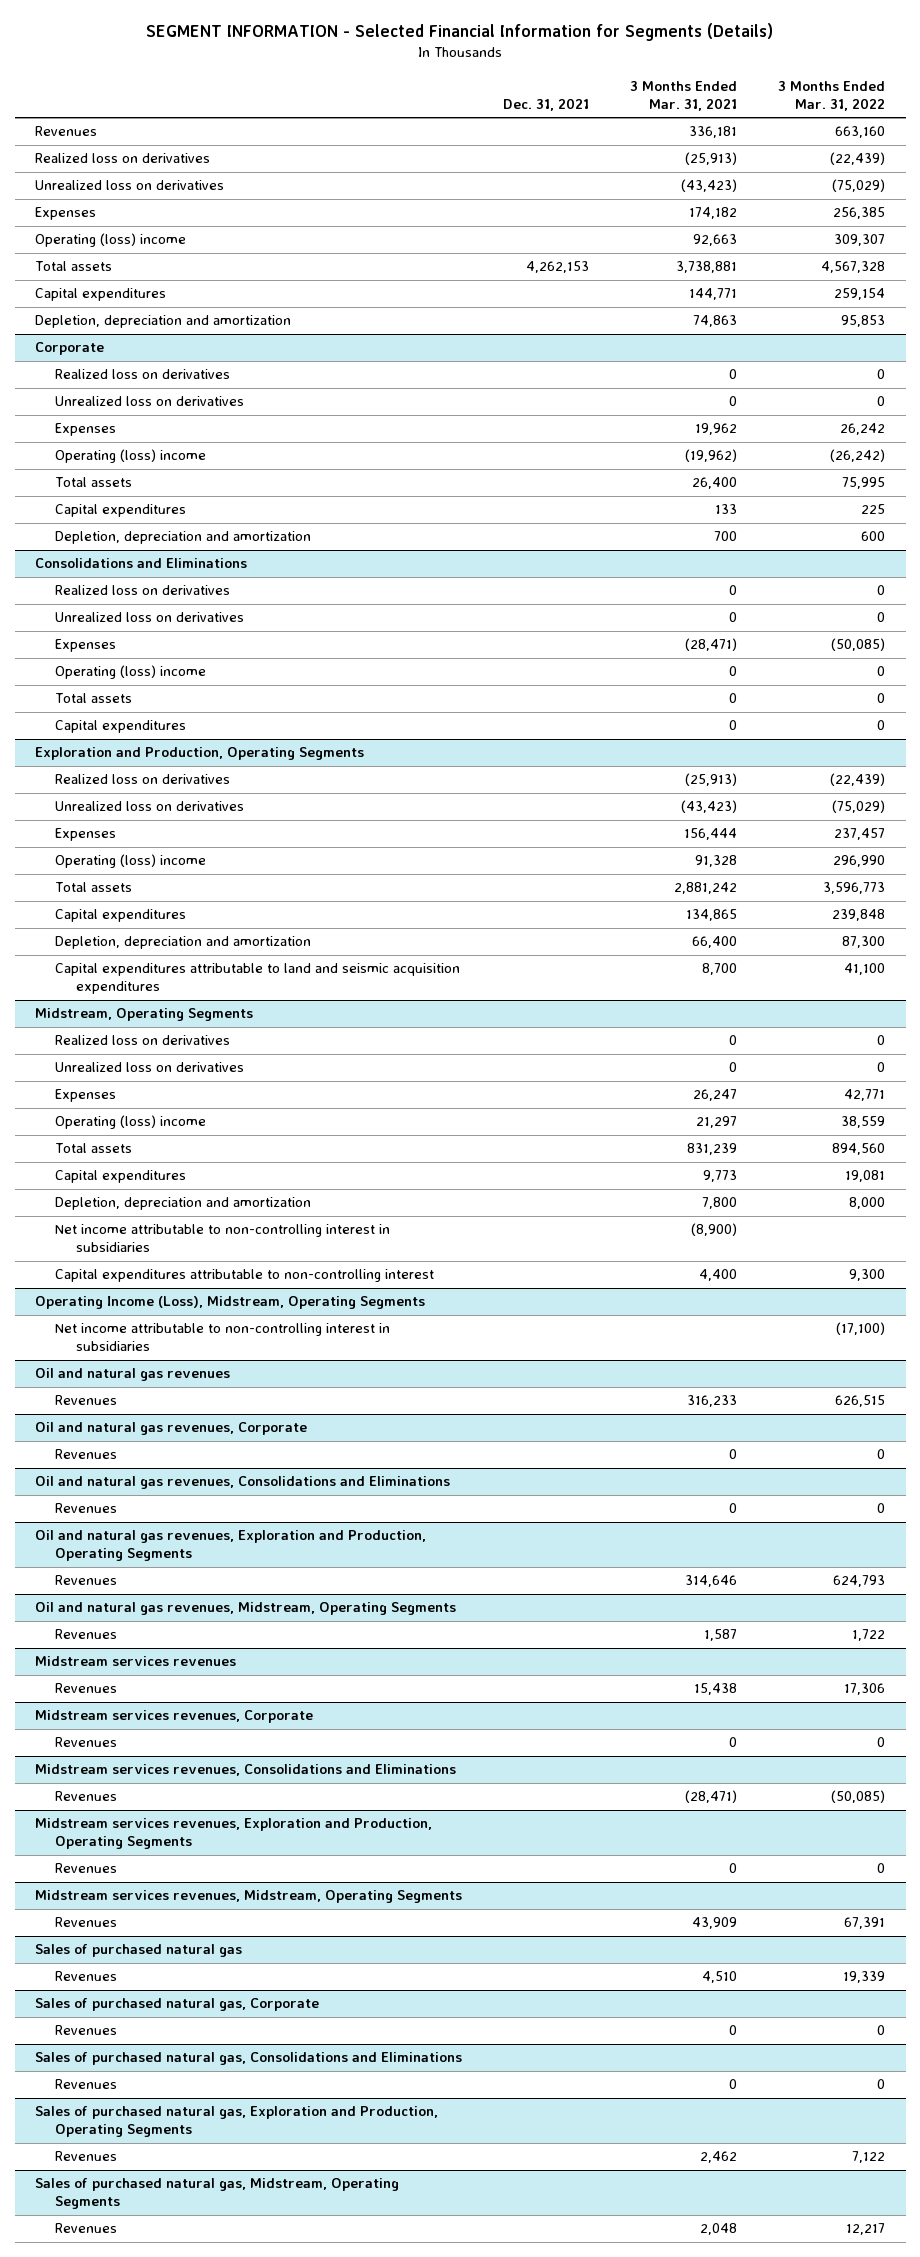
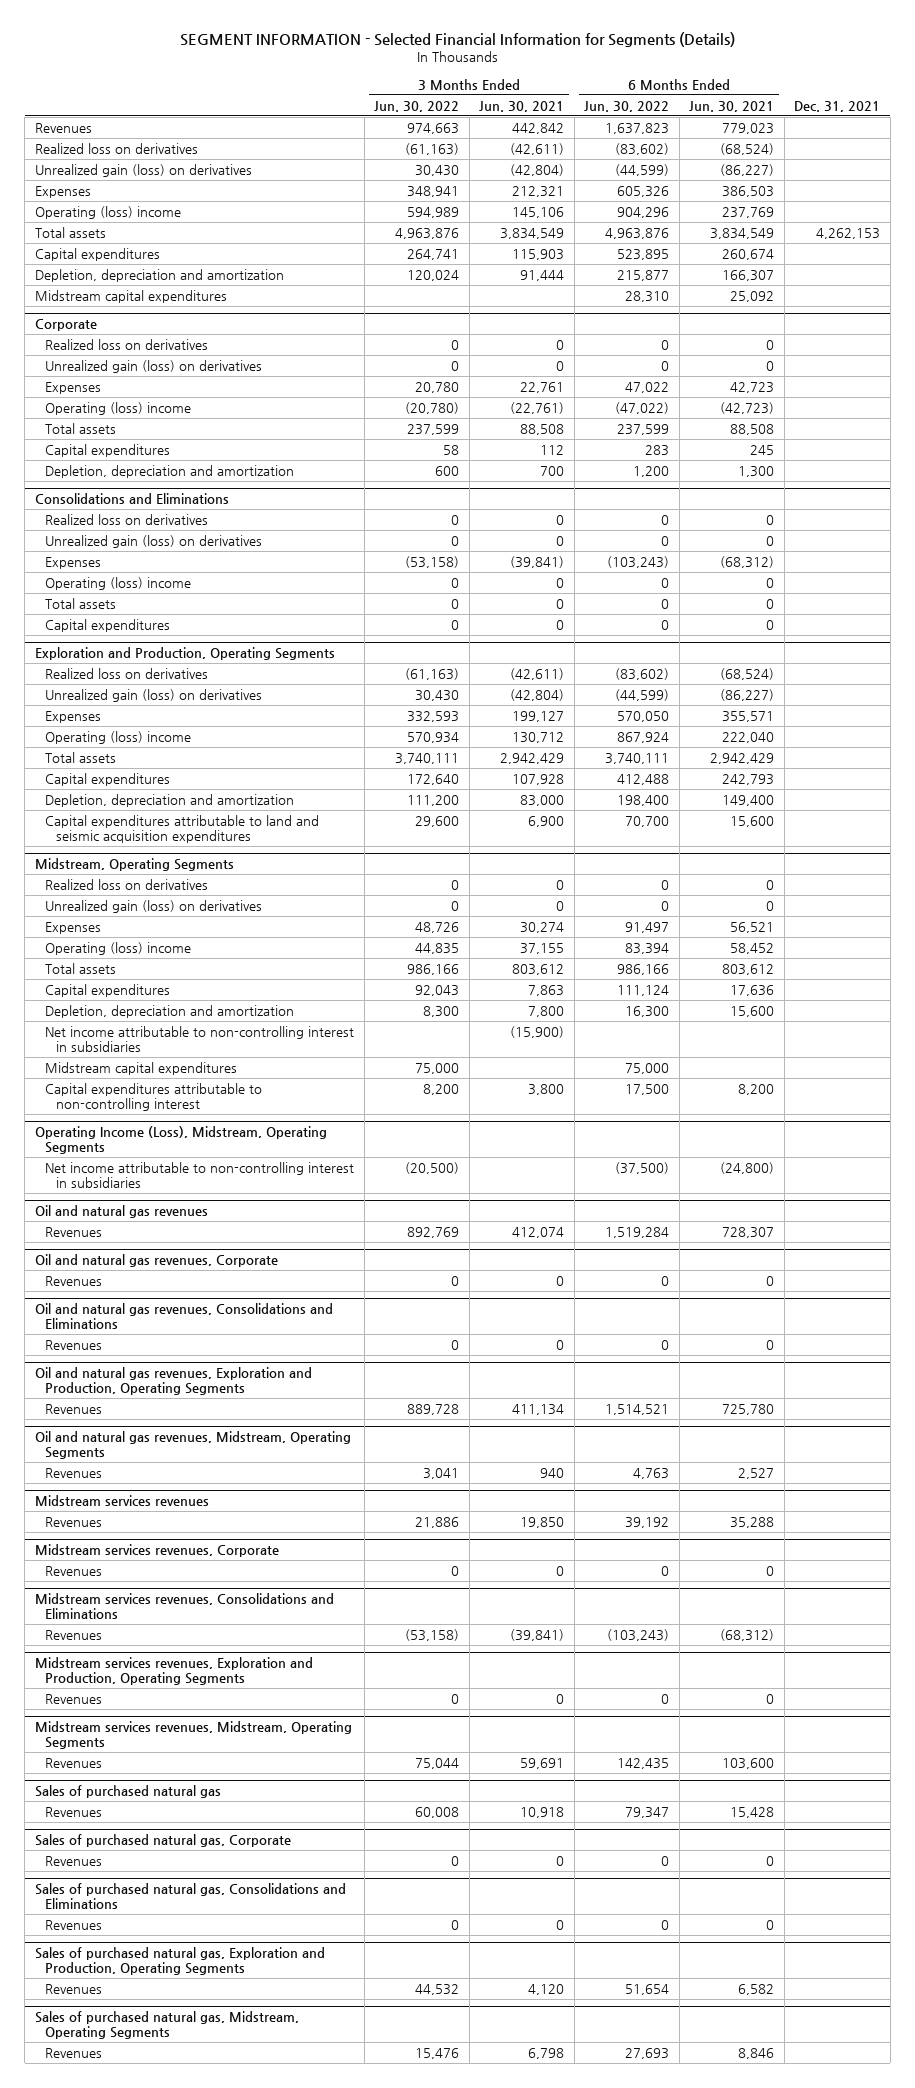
- | Dec. 31, 2021 | 3 Months Ended Mar. 31, 2021 | 3 Months Ended Mar. 31, 2022
+ | 3 Months Ended Jun. 30, 2022 | 3 Months Ended Jun. 30, 2021 | 6 Months Ended Jun. 30, 2022 | 6 Months Ended Jun. 30, 2021 | Dec. 31, 2021
- Unrealized loss on derivatives | | (43,423) | (75,029)
+ Unrealized gain (loss) on derivatives | 30,430 | (42,804) | (44,599) | (86,227) |
+ Midstream capital expenditures | | | 28,310 | 25,092 |
@ Corporate
- Unrealized loss on derivatives | | 0 | 0
+ Unrealized gain (loss) on derivatives | 0 | 0 | 0 | 0 |
@ Consolidations and Eliminations
- Unrealized loss on derivatives | | 0 | 0
+ Unrealized gain (loss) on derivatives | 0 | 0 | 0 | 0 |
@ Exploration and Production, Operating Segments
- Unrealized loss on derivatives | | (43,423) | (75,029)
+ Unrealized gain (loss) on derivatives | 30,430 | (42,804) | (44,599) | (86,227) |
@ Midstream, Operating Segments
- Unrealized loss on derivatives | | 0 | 0
+ Unrealized gain (loss) on derivatives | 0 | 0 | 0 | 0 |
+ Midstream capital expenditures | 75,000 | | 75,000 | |

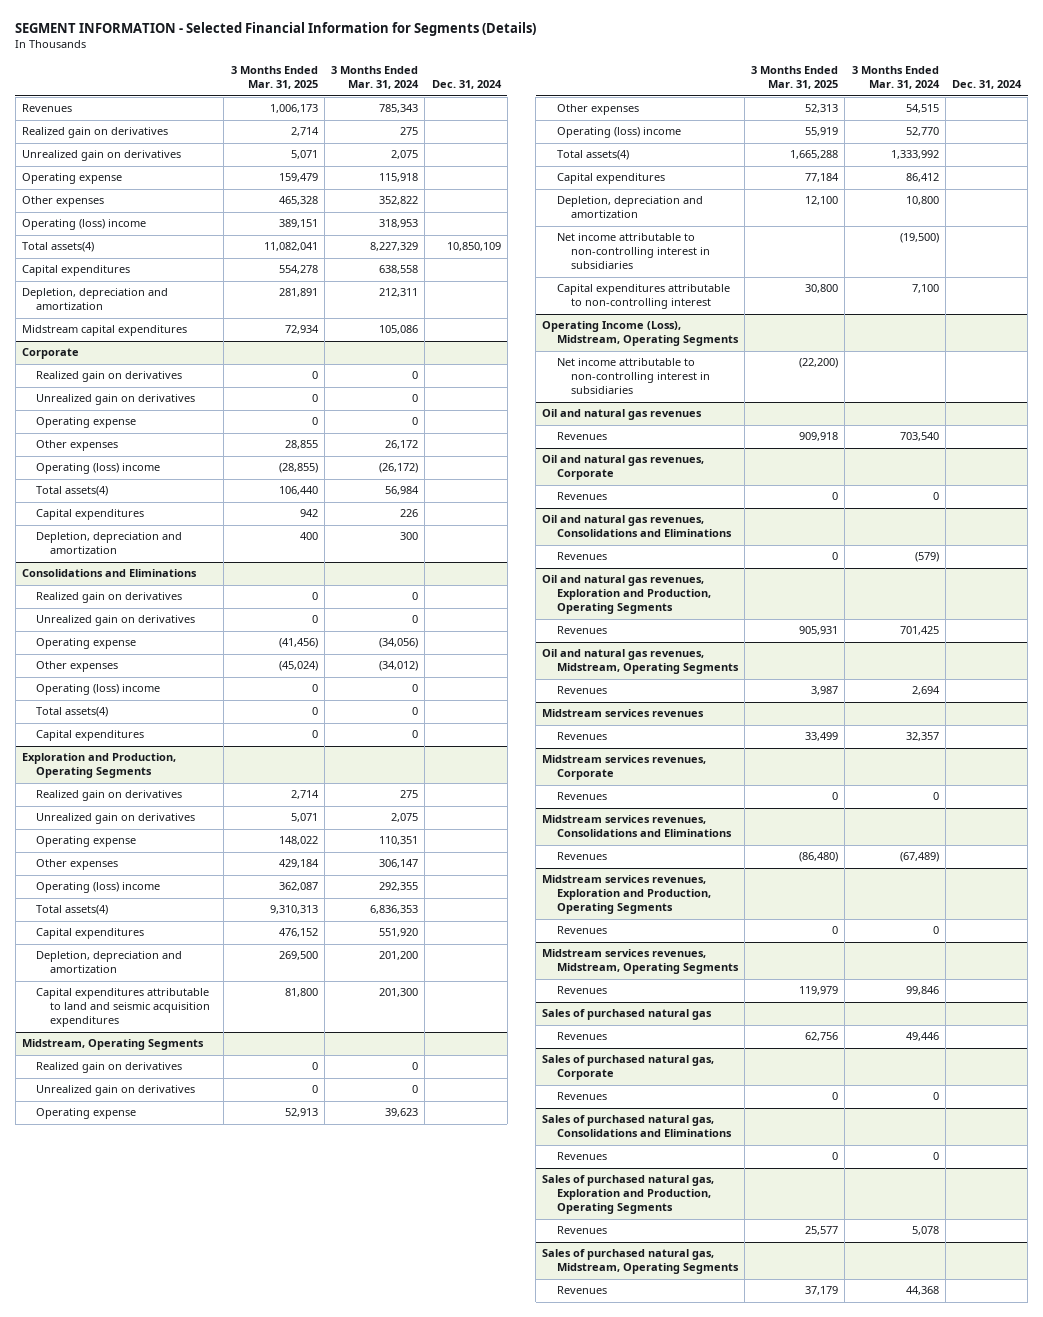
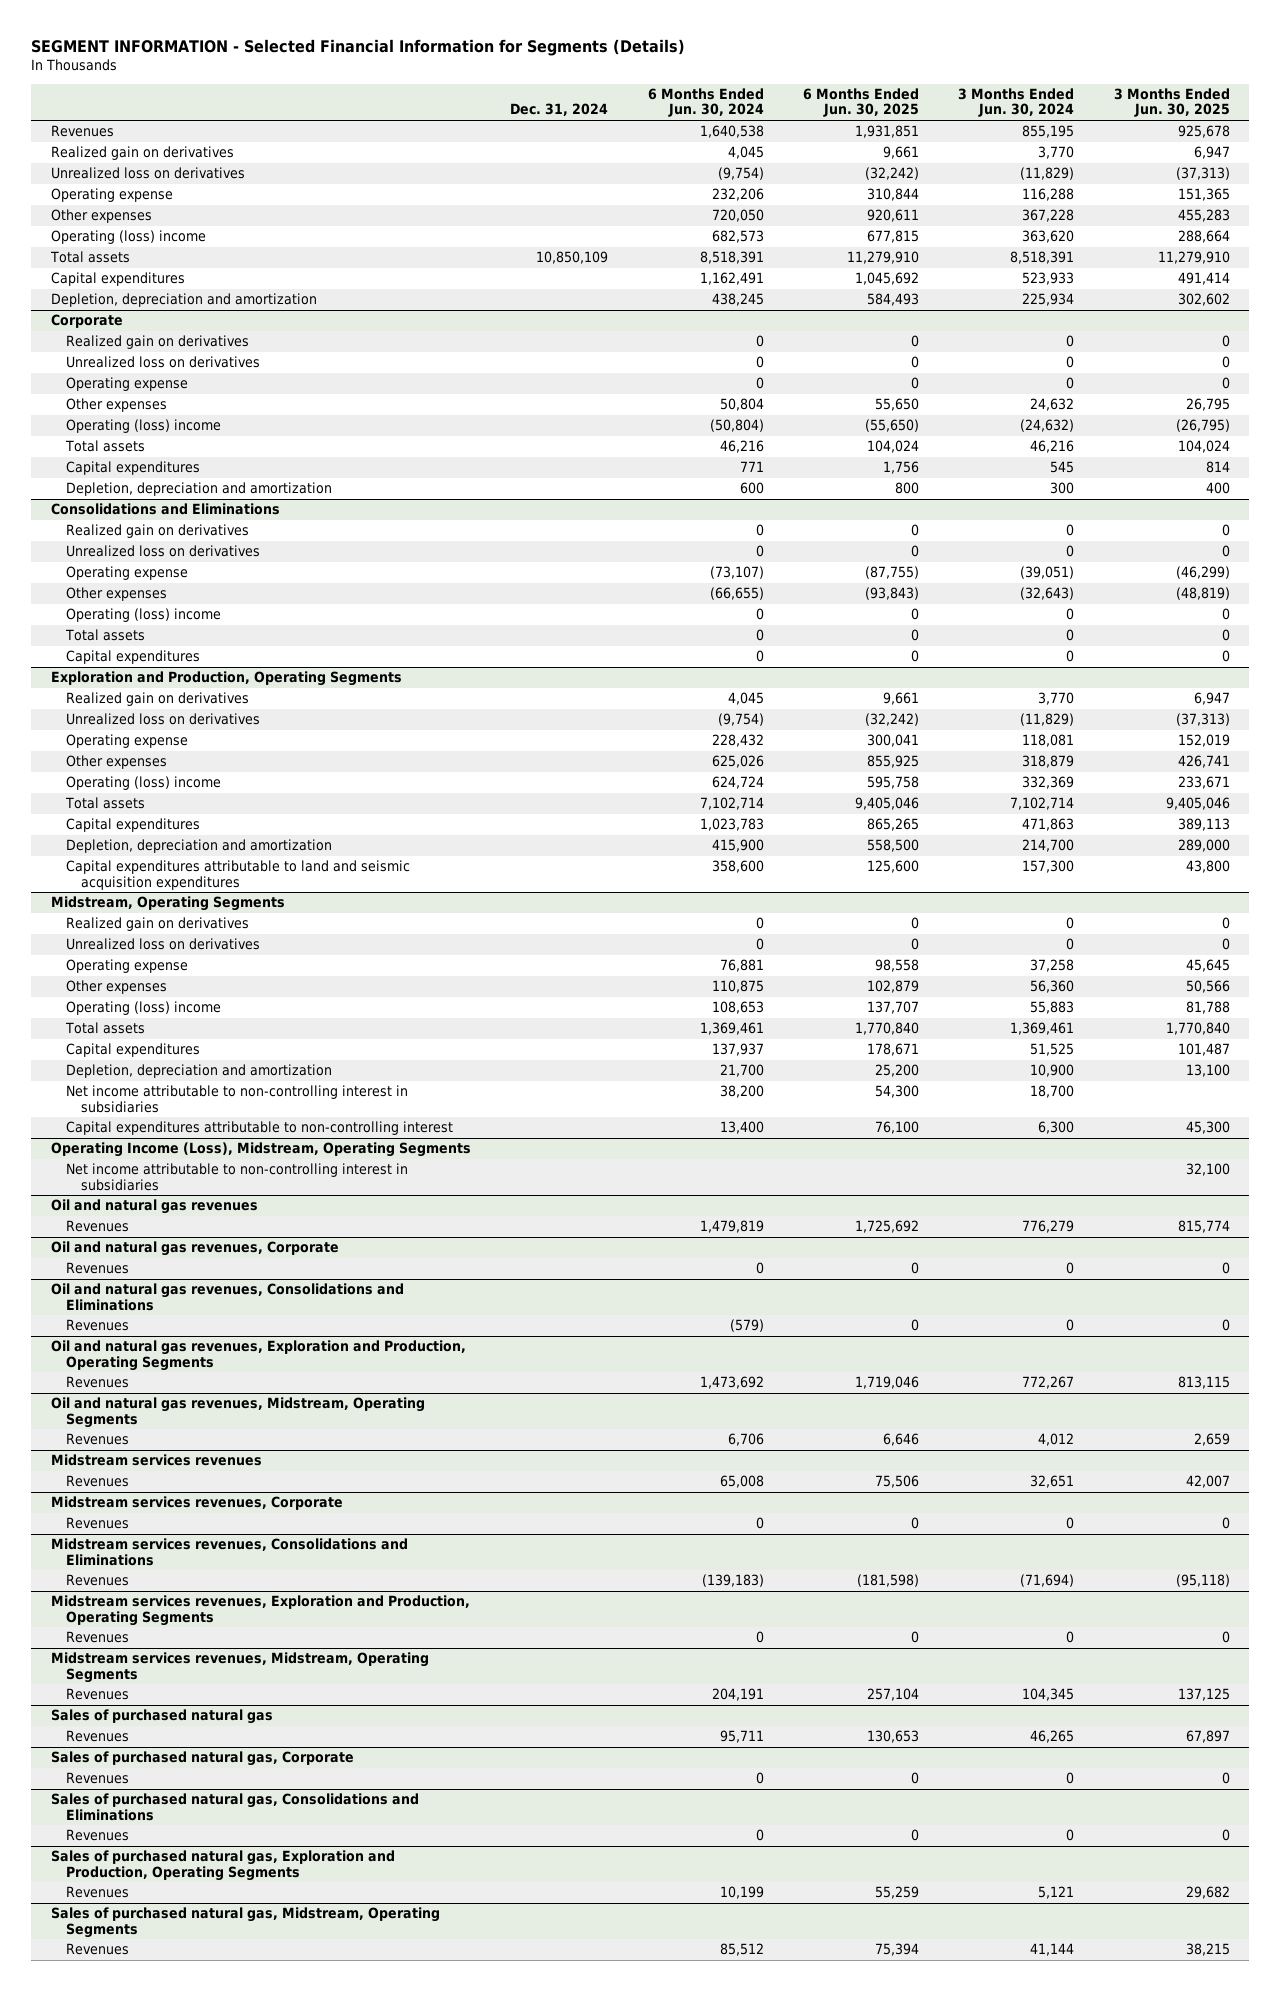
- | 3 Months Ended Mar. 31, 2025 | 3 Months Ended Mar. 31, 2024 | Dec. 31, 2024
+ | Dec. 31, 2024 | 6 Months Ended Jun. 30, 2024 | 6 Months Ended Jun. 30, 2025 | 3 Months Ended Jun. 30, 2024 | 3 Months Ended Jun. 30, 2025
- Unrealized gain on derivatives | 5,071 | 2,075 |
+ Unrealized loss on derivatives | | (9,754) | (32,242) | (11,829) | (37,313)
- Total assets(4) | 11,082,041 | 8,227,329 | 10,850,109
+ Total assets | 10,850,109 | 8,518,391 | 11,279,910 | 8,518,391 | 11,279,910
- Midstream capital expenditures | 72,934 | 105,086 |
@ Corporate
- Unrealized gain on derivatives | 0 | 0 |
+ Unrealized loss on derivatives | | 0 | 0 | 0 | 0
- Total assets(4) | 106,440 | 56,984 |
+ Total assets | | 46,216 | 104,024 | 46,216 | 104,024
@ Consolidations and Eliminations
- Unrealized gain on derivatives | 0 | 0 |
+ Unrealized loss on derivatives | | 0 | 0 | 0 | 0
- Total assets(4) | 0 | 0 |
+ Total assets | | 0 | 0 | 0 | 0
@ Exploration and Production, Operating Segments
- Unrealized gain on derivatives | 5,071 | 2,075 |
+ Unrealized loss on derivatives | | (9,754) | (32,242) | (11,829) | (37,313)
- Total assets(4) | 9,310,313 | 6,836,353 |
+ Total assets | | 7,102,714 | 9,405,046 | 7,102,714 | 9,405,046
@ Midstream, Operating Segments
- Unrealized gain on derivatives | 0 | 0 |
+ Unrealized loss on derivatives | | 0 | 0 | 0 | 0
- Total assets(4) | 1,665,288 | 1,333,992 |
+ Total assets | | 1,369,461 | 1,770,840 | 1,369,461 | 1,770,840

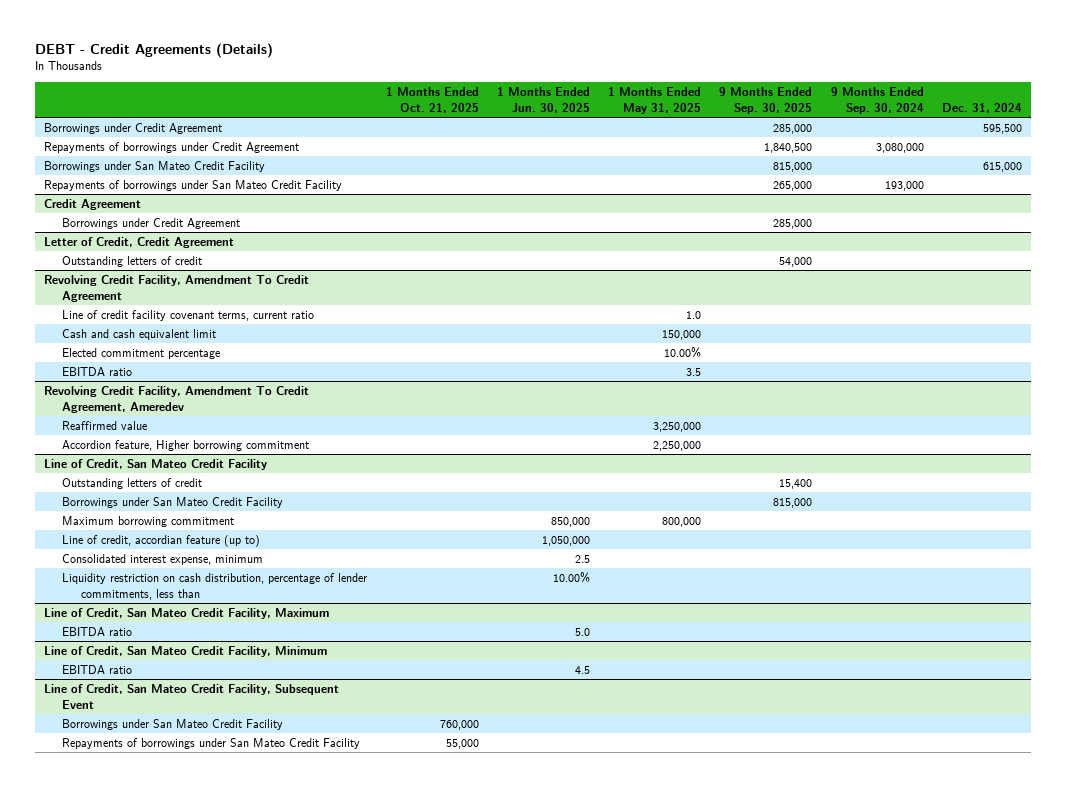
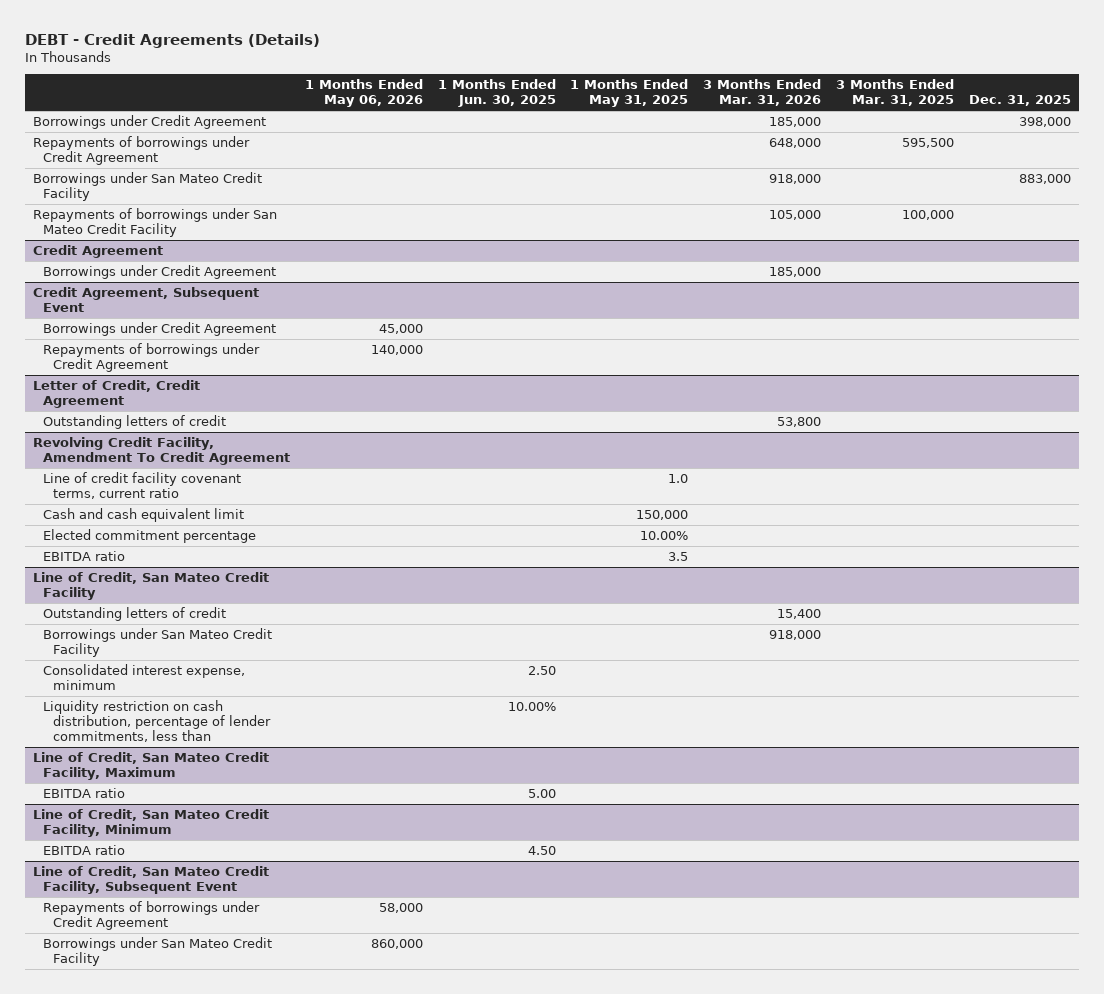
- | 1 Months Ended Oct. 21, 2025 | 1 Months Ended Jun. 30, 2025 | 1 Months Ended May 31, 2025 | 9 Months Ended Sep. 30, 2025 | 9 Months Ended Sep. 30, 2024 | Dec. 31, 2024
+ | 1 Months Ended May 06, 2026 | 1 Months Ended Jun. 30, 2025 | 1 Months Ended May 31, 2025 | 3 Months Ended Mar. 31, 2026 | 3 Months Ended Mar. 31, 2025 | Dec. 31, 2025
+ Credit Agreement, Subsequent Event
+ Borrowings under Credit Agreement | 45,000 | | | | |
+ Repayments of borrowings under Credit Agreement | 140,000 | | | | |
- Revolving Credit Facility, Amendment To Credit Agreement, Ameredev
- Reaffirmed value | | | 3,250,000 | | |
- Accordion feature, Higher borrowing commitment | | | 2,250,000 | | |
@ Line of Credit, San Mateo Credit Facility
- Maximum borrowing commitment | | 850,000 | 800,000 | | |
- Line of credit, accordian feature (up to) | | 1,050,000 | | | |
- Consolidated interest expense, minimum | | 2.5 | | | |
+ Consolidated interest expense, minimum | | 2.50 | | | |
@ Line of Credit, San Mateo Credit Facility, Maximum
- EBITDA ratio | | 5.0 | | | |
+ EBITDA ratio | | 5.00 | | | |
@ Line of Credit, San Mateo Credit Facility, Minimum
- EBITDA ratio | | 4.5 | | | |
+ EBITDA ratio | | 4.50 | | | |
@ Line of Credit, San Mateo Credit Facility, Subsequent Event
+ Repayments of borrowings under Credit Agreement | 58,000 | | | | |
- Repayments of borrowings under San Mateo Credit Facility | 55,000 | | | | |

